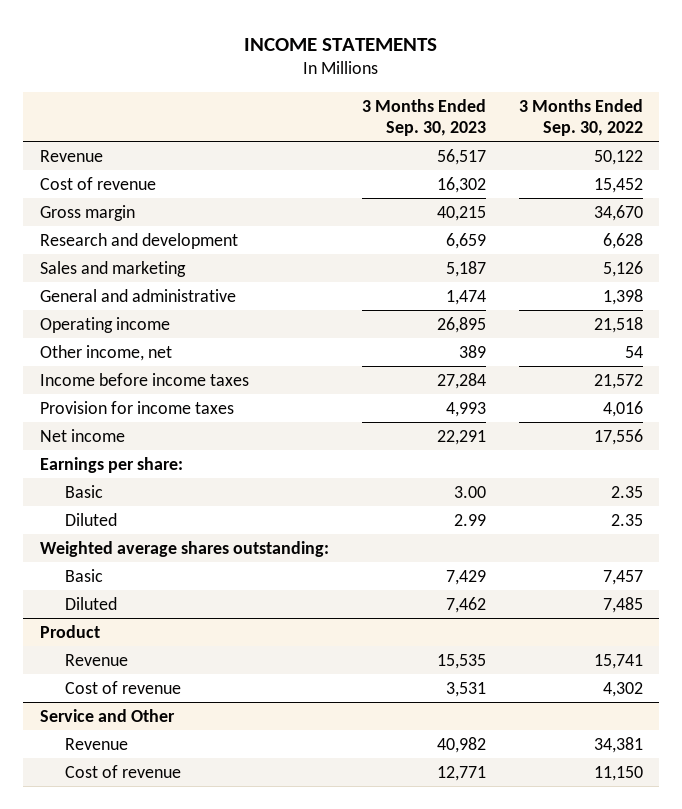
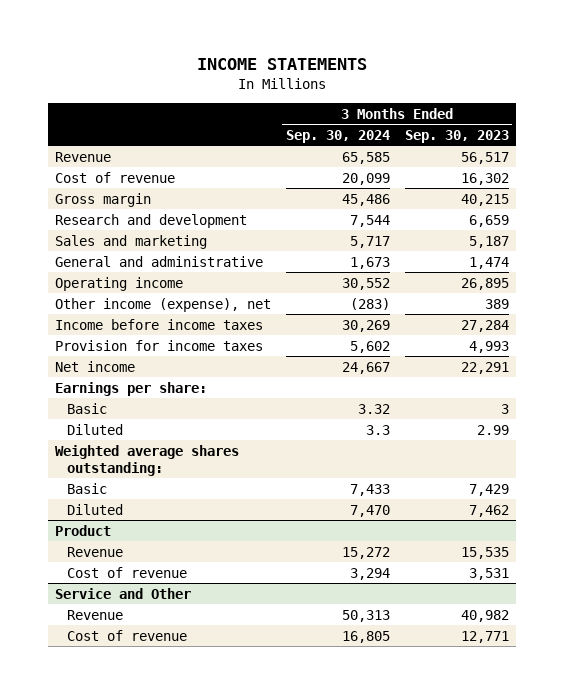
- | 3 Months Ended Sep. 30, 2023 | 3 Months Ended Sep. 30, 2022
+ | 3 Months Ended Sep. 30, 2024 | 3 Months Ended Sep. 30, 2023
- Other income, net | 389 | 54
+ Other income (expense), net | (283) | 389
- Basic | 3.00 | 2.35
+ Basic | 3.32 | 3

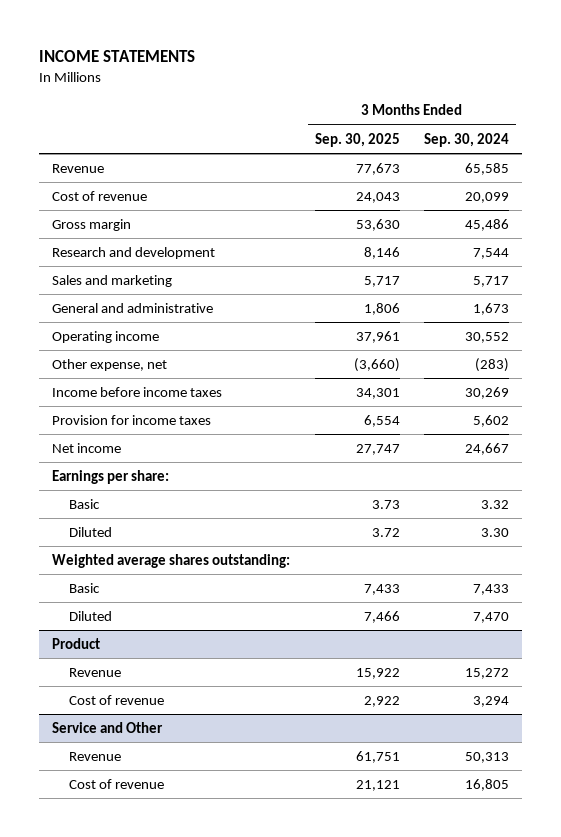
- | 3 Months Ended Sep. 30, 2024 | 3 Months Ended Sep. 30, 2023
+ | 3 Months Ended Sep. 30, 2025 | 3 Months Ended Sep. 30, 2024
- Other income (expense), net | (283) | 389
+ Other expense, net | (3,660) | (283)
- Diluted | 3.3 | 2.99
+ Diluted | 3.72 | 3.30

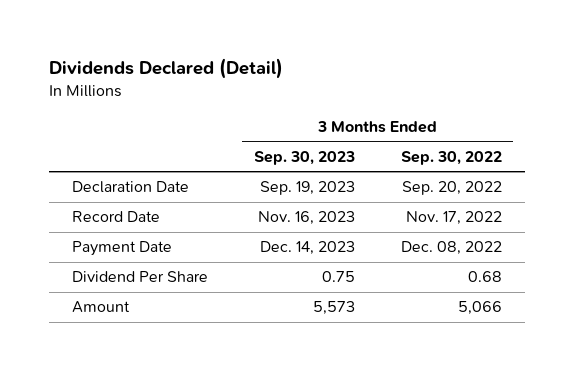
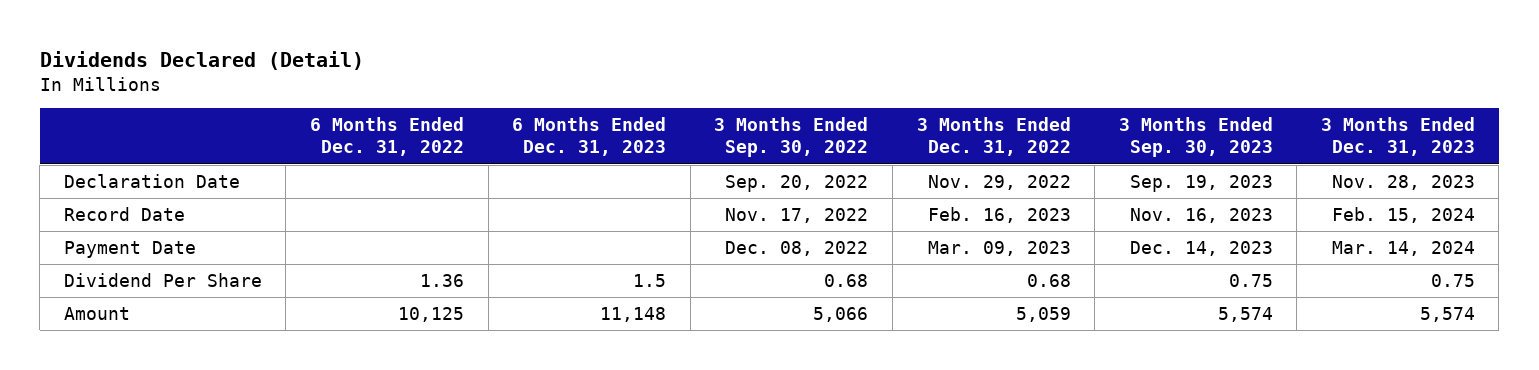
- | 3 Months Ended Sep. 30, 2023 | 3 Months Ended Sep. 30, 2022
+ | 6 Months Ended Dec. 31, 2022 | 6 Months Ended Dec. 31, 2023 | 3 Months Ended Sep. 30, 2022 | 3 Months Ended Dec. 31, 2022 | 3 Months Ended Sep. 30, 2023 | 3 Months Ended Dec. 31, 2023
- Amount | 5,573 | 5,066
+ Amount | 10,125 | 11,148 | 5,066 | 5,059 | 5,574 | 5,574

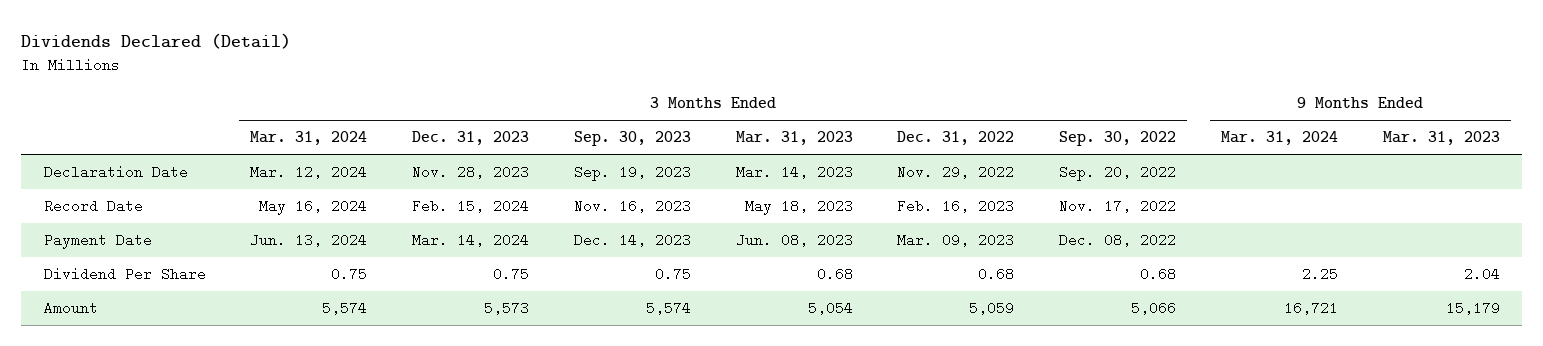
- | 6 Months Ended Dec. 31, 2022 | 6 Months Ended Dec. 31, 2023 | 3 Months Ended Sep. 30, 2022 | 3 Months Ended Dec. 31, 2022 | 3 Months Ended Sep. 30, 2023 | 3 Months Ended Dec. 31, 2023
+ | 3 Months Ended Mar. 31, 2024 | 3 Months Ended Dec. 31, 2023 | 3 Months Ended Sep. 30, 2023 | 3 Months Ended Mar. 31, 2023 | 3 Months Ended Dec. 31, 2022 | 3 Months Ended Sep. 30, 2022 | 9 Months Ended Mar. 31, 2024 | 9 Months Ended Mar. 31, 2023
- Amount | 10,125 | 11,148 | 5,066 | 5,059 | 5,574 | 5,574
+ Amount | 5,574 | 5,573 | 5,574 | 5,054 | 5,059 | 5,066 | 16,721 | 15,179

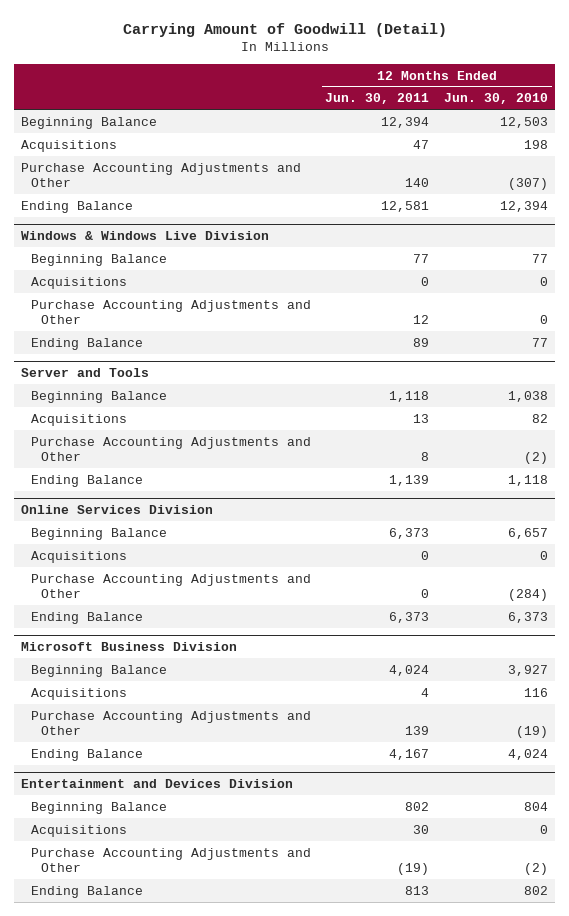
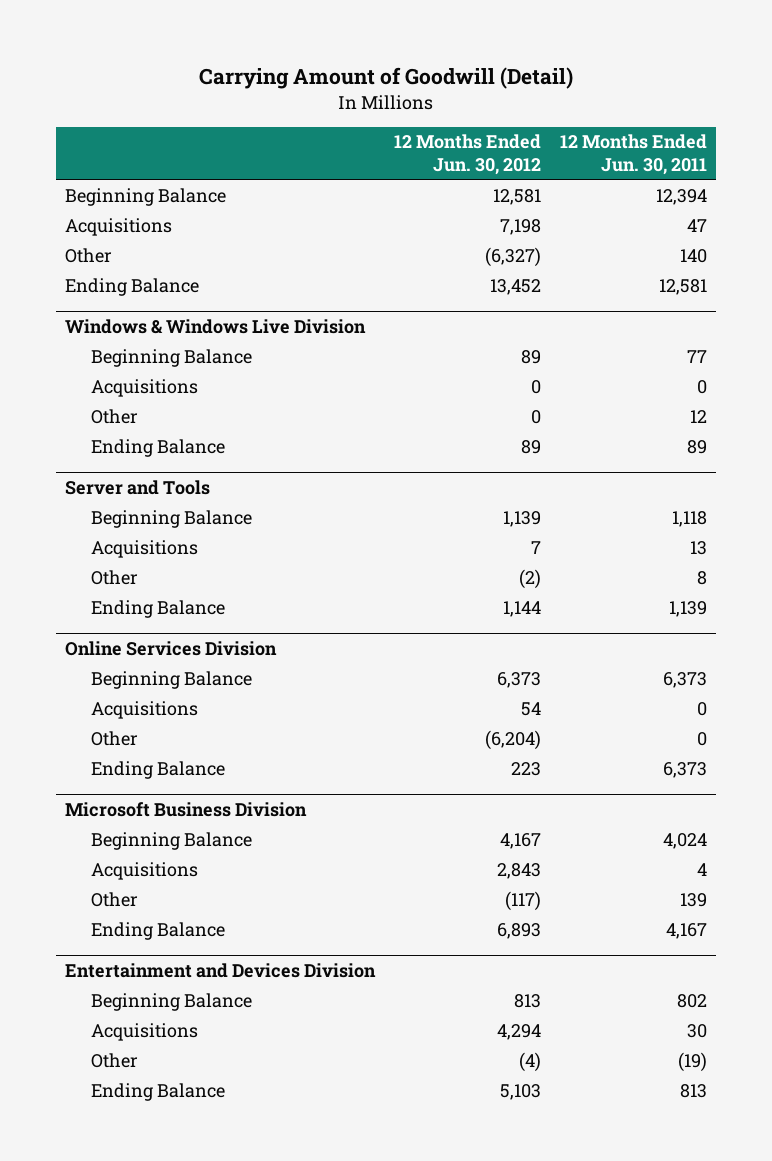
- | 12 Months Ended Jun. 30, 2011 | 12 Months Ended Jun. 30, 2010
+ | 12 Months Ended Jun. 30, 2012 | 12 Months Ended Jun. 30, 2011
- Purchase Accounting Adjustments and Other | 140 | (307)
+ Other | (6,327) | 140
@ Windows & Windows Live Division
- Purchase Accounting Adjustments and Other | 12 | 0
+ Other | 0 | 12
@ Server and Tools
- Purchase Accounting Adjustments and Other | 8 | (2)
+ Other | (2) | 8
@ Online Services Division
- Purchase Accounting Adjustments and Other | 0 | (284)
+ Other | (6,204) | 0
@ Microsoft Business Division
- Purchase Accounting Adjustments and Other | 139 | (19)
+ Other | (117) | 139
@ Entertainment and Devices Division
- Purchase Accounting Adjustments and Other | (19) | (2)
+ Other | (4) | (19)

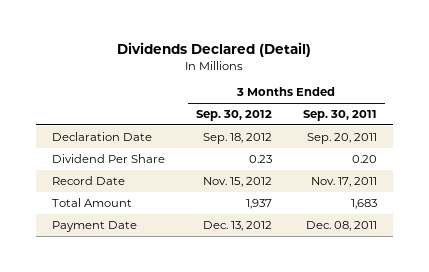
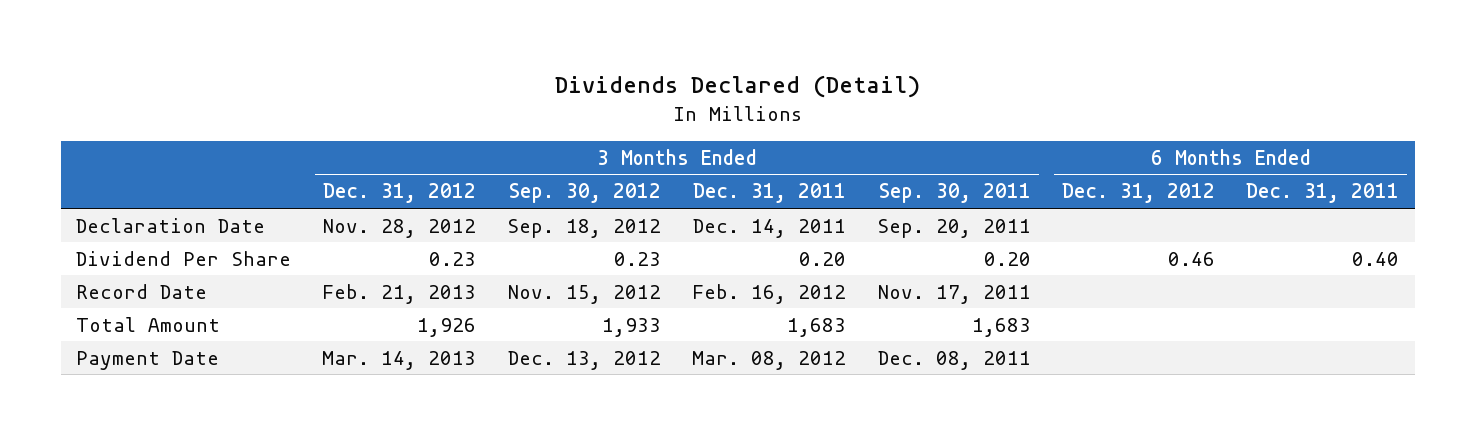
- | 3 Months Ended Sep. 30, 2012 | 3 Months Ended Sep. 30, 2011
+ | 3 Months Ended Dec. 31, 2012 | 3 Months Ended Sep. 30, 2012 | 3 Months Ended Dec. 31, 2011 | 3 Months Ended Sep. 30, 2011 | 6 Months Ended Dec. 31, 2012 | 6 Months Ended Dec. 31, 2011
- Total Amount | 1,937 | 1,683
+ Total Amount | 1,926 | 1,933 | 1,683 | 1,683 | |

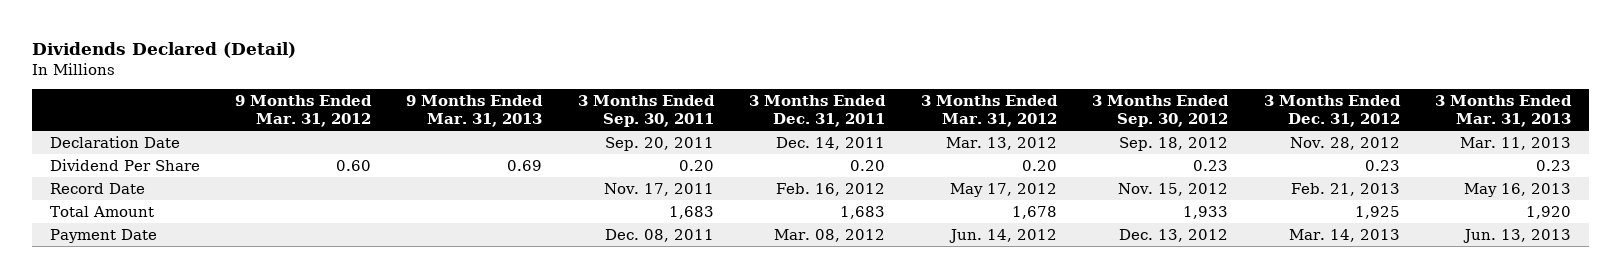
- | 3 Months Ended Dec. 31, 2012 | 3 Months Ended Sep. 30, 2012 | 3 Months Ended Dec. 31, 2011 | 3 Months Ended Sep. 30, 2011 | 6 Months Ended Dec. 31, 2012 | 6 Months Ended Dec. 31, 2011
+ | 9 Months Ended Mar. 31, 2012 | 9 Months Ended Mar. 31, 2013 | 3 Months Ended Sep. 30, 2011 | 3 Months Ended Dec. 31, 2011 | 3 Months Ended Mar. 31, 2012 | 3 Months Ended Sep. 30, 2012 | 3 Months Ended Dec. 31, 2012 | 3 Months Ended Mar. 31, 2013
- Total Amount | 1,926 | 1,933 | 1,683 | 1,683 | |
+ Total Amount | | | 1,683 | 1,683 | 1,678 | 1,933 | 1,925 | 1,920

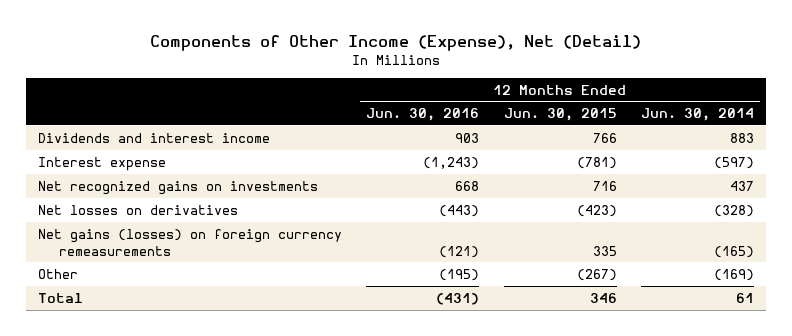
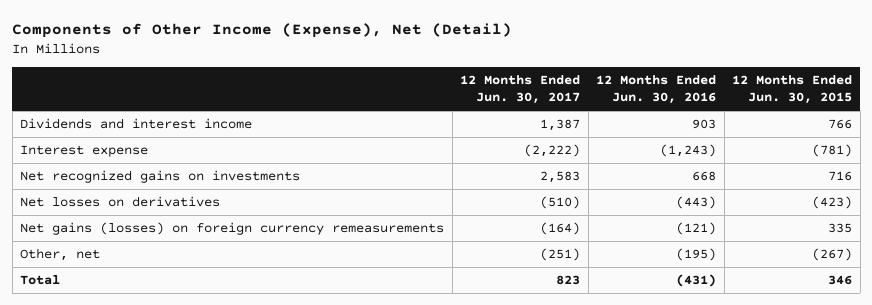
- | 12 Months Ended Jun. 30, 2016 | 12 Months Ended Jun. 30, 2015 | 12 Months Ended Jun. 30, 2014
+ | 12 Months Ended Jun. 30, 2017 | 12 Months Ended Jun. 30, 2016 | 12 Months Ended Jun. 30, 2015
- Other | (195) | (267) | (169)
+ Other, net | (251) | (195) | (267)

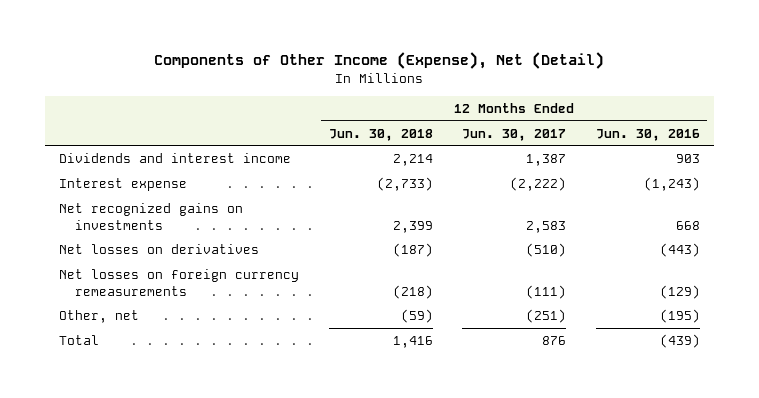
- | 12 Months Ended Jun. 30, 2017 | 12 Months Ended Jun. 30, 2016 | 12 Months Ended Jun. 30, 2015
+ | 12 Months Ended Jun. 30, 2018 | 12 Months Ended Jun. 30, 2017 | 12 Months Ended Jun. 30, 2016
- Net gains (losses) on foreign currency remeasurements | (164) | (121) | 335
+ Net losses on foreign currency remeasurements | (218) | (111) | (129)
- Total | 823 | (431) | 346
+ Total | 1,416 | 876 | (439)

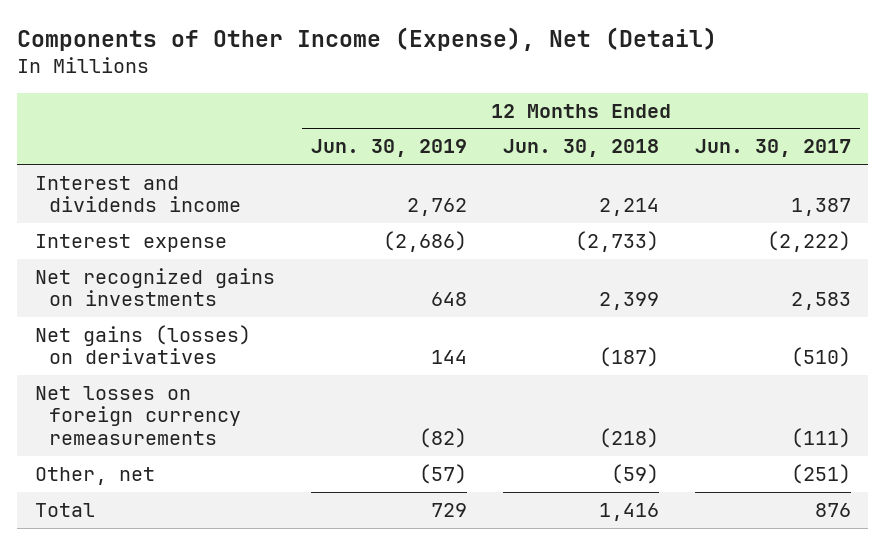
- | 12 Months Ended Jun. 30, 2018 | 12 Months Ended Jun. 30, 2017 | 12 Months Ended Jun. 30, 2016
+ | 12 Months Ended Jun. 30, 2019 | 12 Months Ended Jun. 30, 2018 | 12 Months Ended Jun. 30, 2017
- Dividends and interest income | 2,214 | 1,387 | 903
+ Interest and dividends income | 2,762 | 2,214 | 1,387
- Net losses on derivatives | (187) | (510) | (443)
+ Net gains (losses) on derivatives | 144 | (187) | (510)

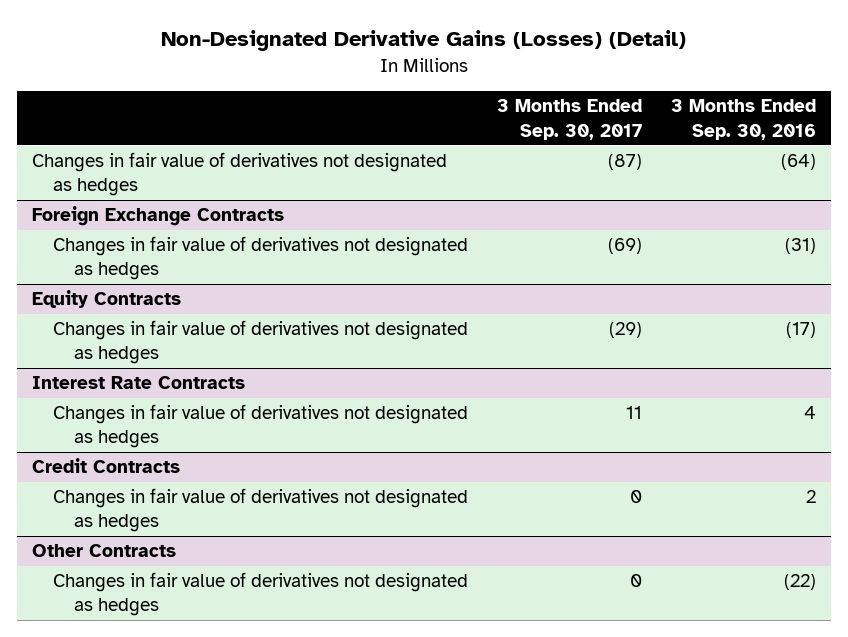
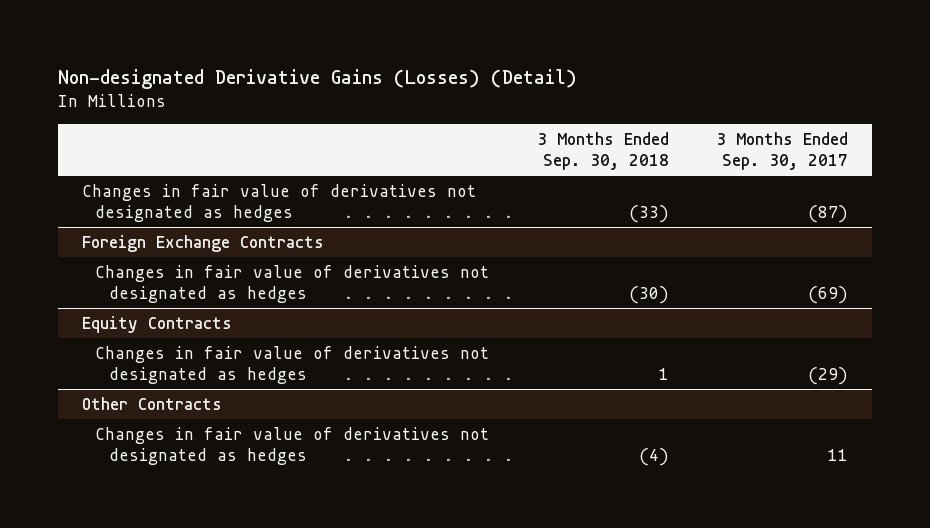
- Non-Designated Derivative Gains (Losses) (Detail)
+ Non-designated Derivative Gains (Losses) (Detail)
- | 3 Months Ended Sep. 30, 2017 | 3 Months Ended Sep. 30, 2016
+ | 3 Months Ended Sep. 30, 2018 | 3 Months Ended Sep. 30, 2017
- Interest Rate Contracts
- Changes in fair value of derivatives not designated as hedges | 11 | 4
- Credit Contracts
- Changes in fair value of derivatives not designated as hedges | 0 | 2
@ Other Contracts
- Changes in fair value of derivatives not designated as hedges | 0 | (22)
+ Changes in fair value of derivatives not designated as hedges | (4) | 11

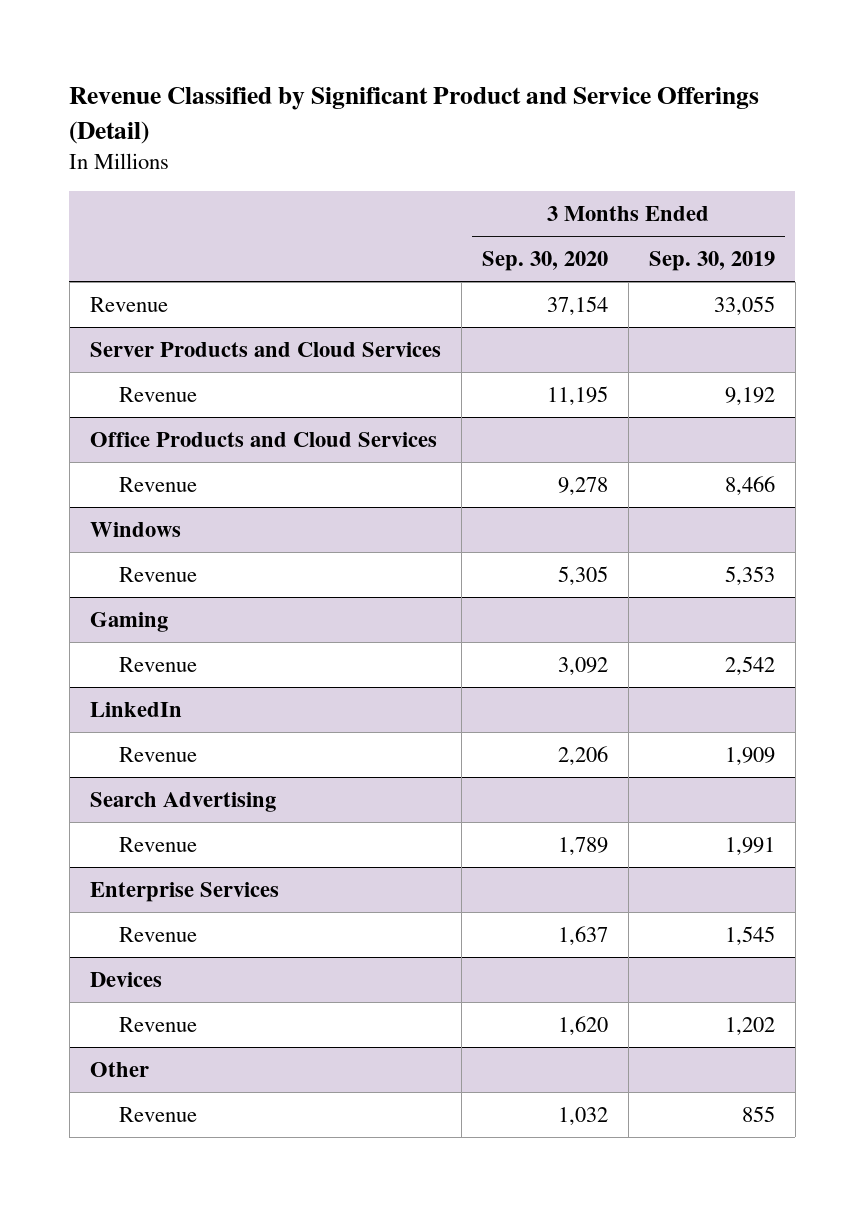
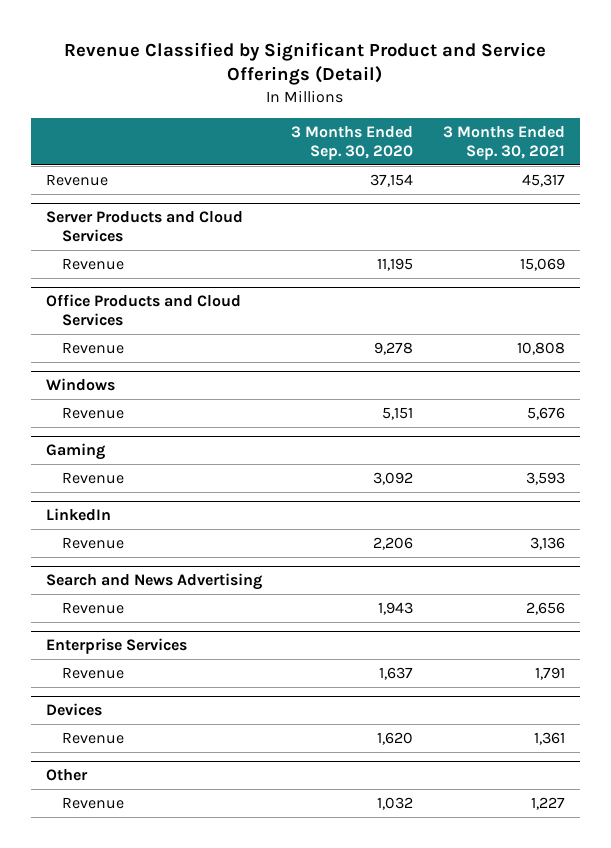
- | 3 Months Ended Sep. 30, 2020 | 3 Months Ended Sep. 30, 2019
+ | 3 Months Ended Sep. 30, 2020 | 3 Months Ended Sep. 30, 2021
@ Windows
- Revenue | 5,305 | 5,353
+ Revenue | 5,151 | 5,676
- Search Advertising
- Revenue | 1,789 | 1,991
+ Search and News Advertising
+ Revenue | 1,943 | 2,656

